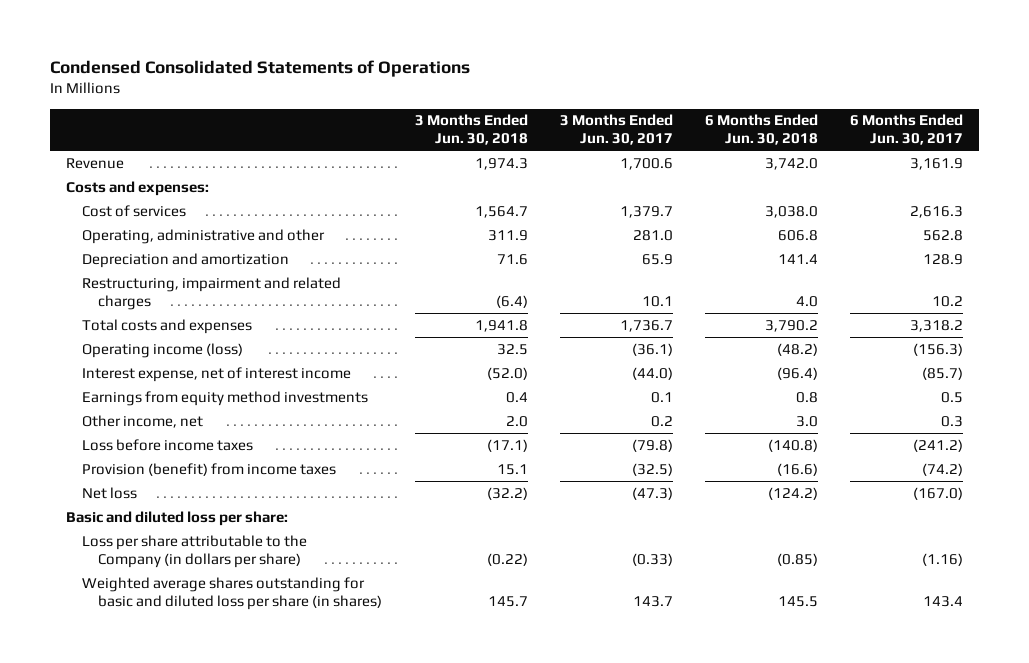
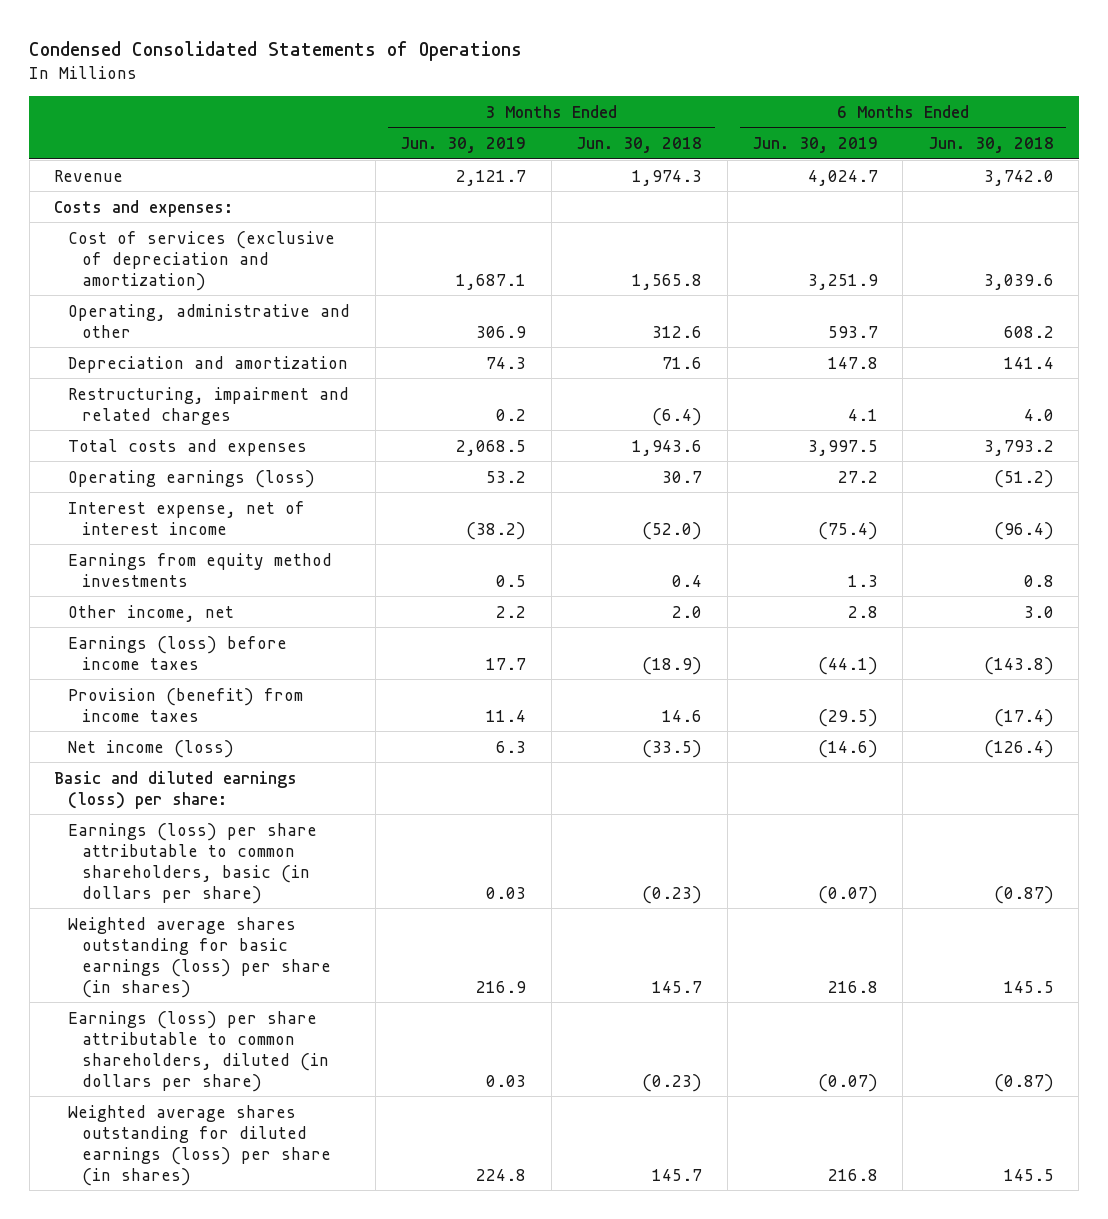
- | 3 Months Ended Jun. 30, 2018 | 3 Months Ended Jun. 30, 2017 | 6 Months Ended Jun. 30, 2018 | 6 Months Ended Jun. 30, 2017
+ | 3 Months Ended Jun. 30, 2019 | 3 Months Ended Jun. 30, 2018 | 6 Months Ended Jun. 30, 2019 | 6 Months Ended Jun. 30, 2018
- Cost of services | 1,564.7 | 1,379.7 | 3,038.0 | 2,616.3
- Operating, administrative and other | 311.9 | 281.0 | 606.8 | 562.8
+ Cost of services (exclusive of depreciation and amortization) | 1,687.1 | 1,565.8 | 3,251.9 | 3,039.6
+ Operating, administrative and other | 306.9 | 312.6 | 593.7 | 608.2
- Total costs and expenses | 1,941.8 | 1,736.7 | 3,790.2 | 3,318.2
- Operating income (loss) | 32.5 | (36.1) | (48.2) | (156.3)
+ Total costs and expenses | 2,068.5 | 1,943.6 | 3,997.5 | 3,793.2
+ Operating earnings (loss) | 53.2 | 30.7 | 27.2 | (51.2)
- Loss before income taxes | (17.1) | (79.8) | (140.8) | (241.2)
- Provision (benefit) from income taxes | 15.1 | (32.5) | (16.6) | (74.2)
- Net loss | (32.2) | (47.3) | (124.2) | (167.0)
- Basic and diluted loss per share:
- Loss per share attributable to the Company (in dollars per share) | (0.22) | (0.33) | (0.85) | (1.16)
- Weighted average shares outstanding for basic and diluted loss per share (in shares) | 145.7 | 143.7 | 145.5 | 143.4
+ Earnings (loss) before income taxes | 17.7 | (18.9) | (44.1) | (143.8)
+ Provision (benefit) from income taxes | 11.4 | 14.6 | (29.5) | (17.4)
+ Net income (loss) | 6.3 | (33.5) | (14.6) | (126.4)
+ Basic and diluted earnings (loss) per share:
+ Earnings (loss) per share attributable to common shareholders, basic (in dollars per share) | 0.03 | (0.23) | (0.07) | (0.87)
+ Weighted average shares outstanding for basic earnings (loss) per share (in shares) | 216.9 | 145.7 | 216.8 | 145.5
+ Earnings (loss) per share attributable to common shareholders, diluted (in dollars per share) | 0.03 | (0.23) | (0.07) | (0.87)
+ Weighted average shares outstanding for diluted earnings (loss) per share (in shares) | 224.8 | 145.7 | 216.8 | 145.5

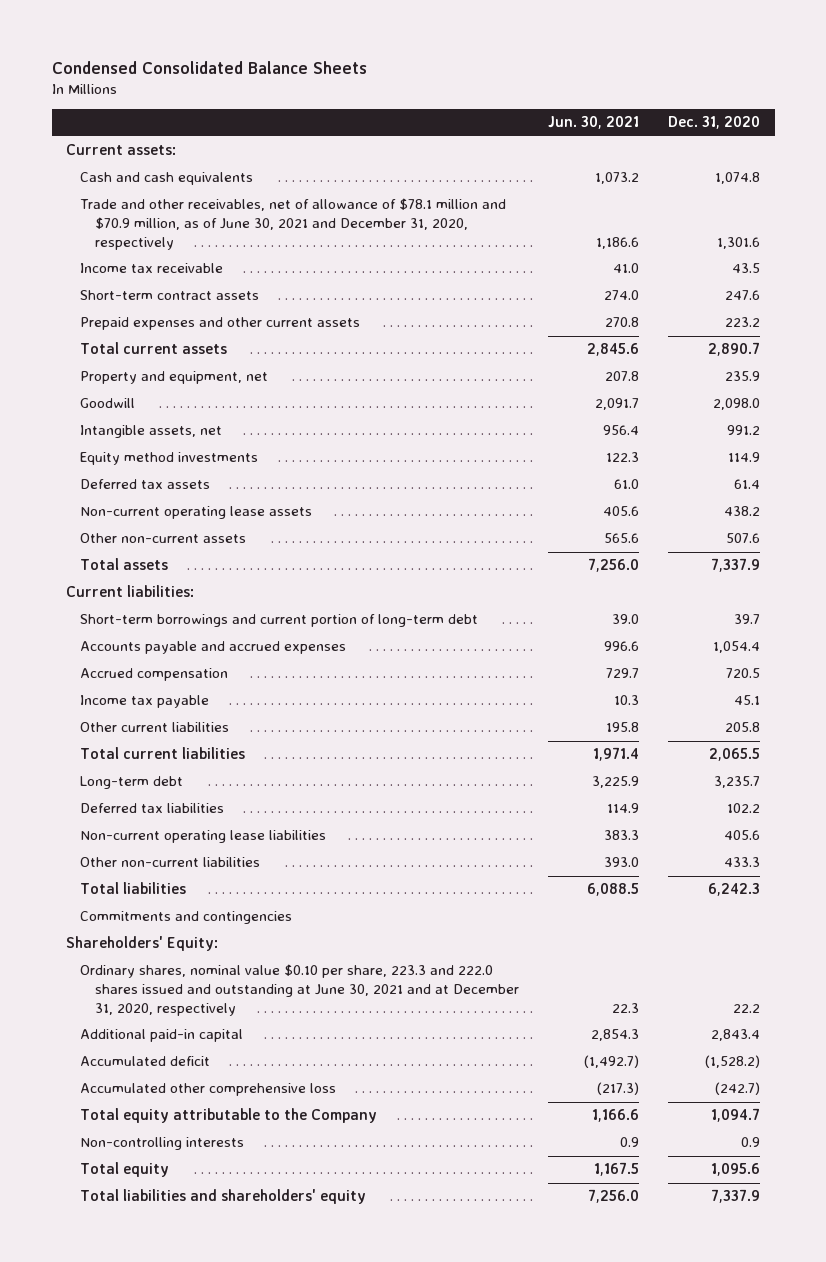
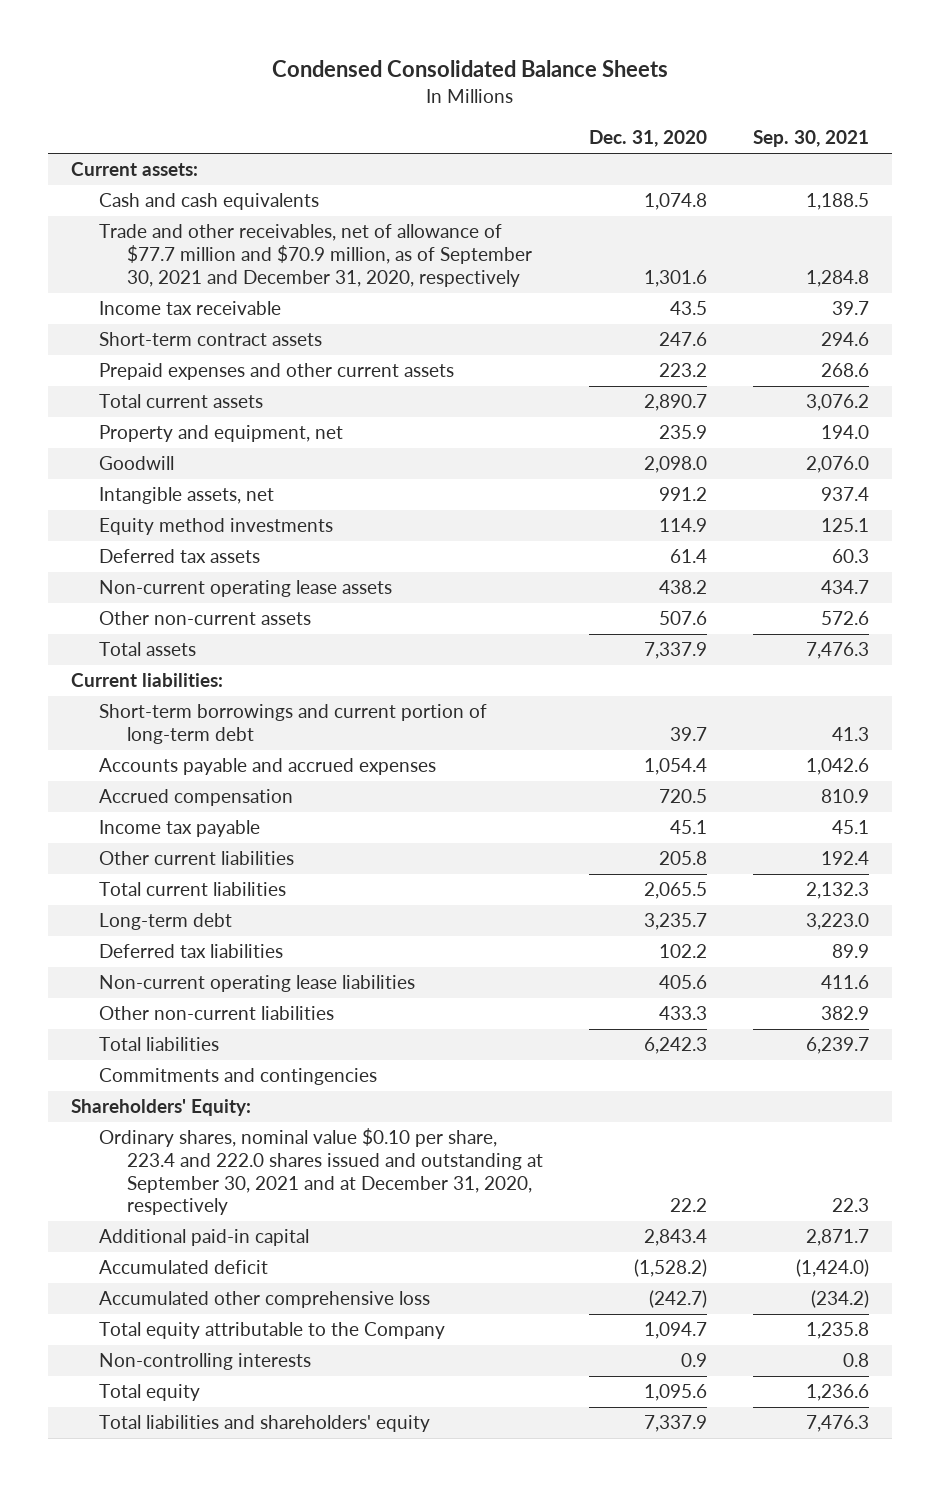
- | Jun. 30, 2021 | Dec. 31, 2020
+ | Dec. 31, 2020 | Sep. 30, 2021
- Trade and other receivables, net of allowance of $78.1 million and $70.9 million, as of June 30, 2021 and December 31, 2020, respectively | 1,186.6 | 1,301.6
+ Trade and other receivables, net of allowance of $77.7 million and $70.9 million, as of September 30, 2021 and December 31, 2020, respectively | 1,301.6 | 1,284.8
- Ordinary shares, nominal value $0.10 per share, 223.3 and 222.0 shares issued and outstanding at June 30, 2021 and at December 31, 2020, respectively | 22.3 | 22.2
+ Ordinary shares, nominal value $0.10 per share, 223.4 and 222.0 shares issued and outstanding at September 30, 2021 and at December 31, 2020, respectively | 22.2 | 22.3

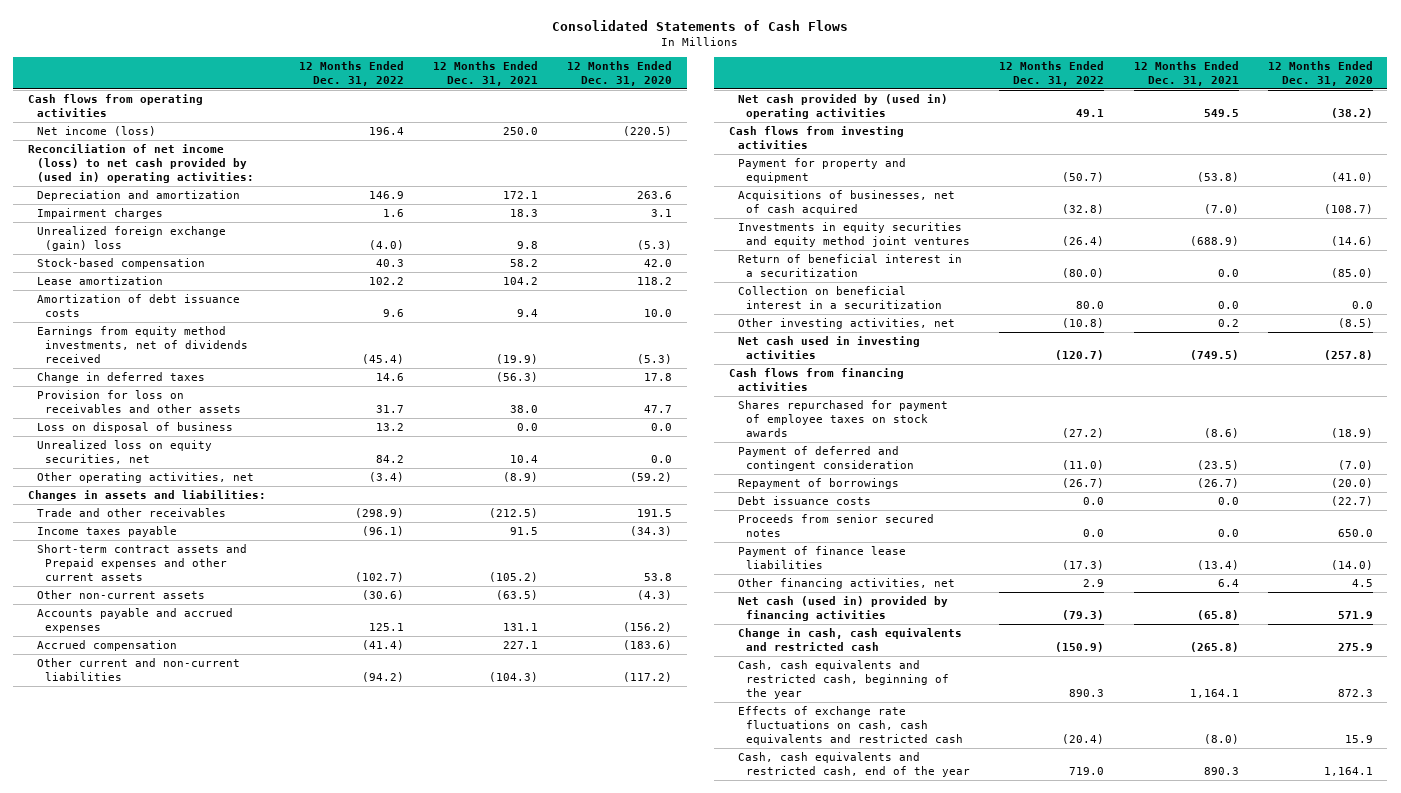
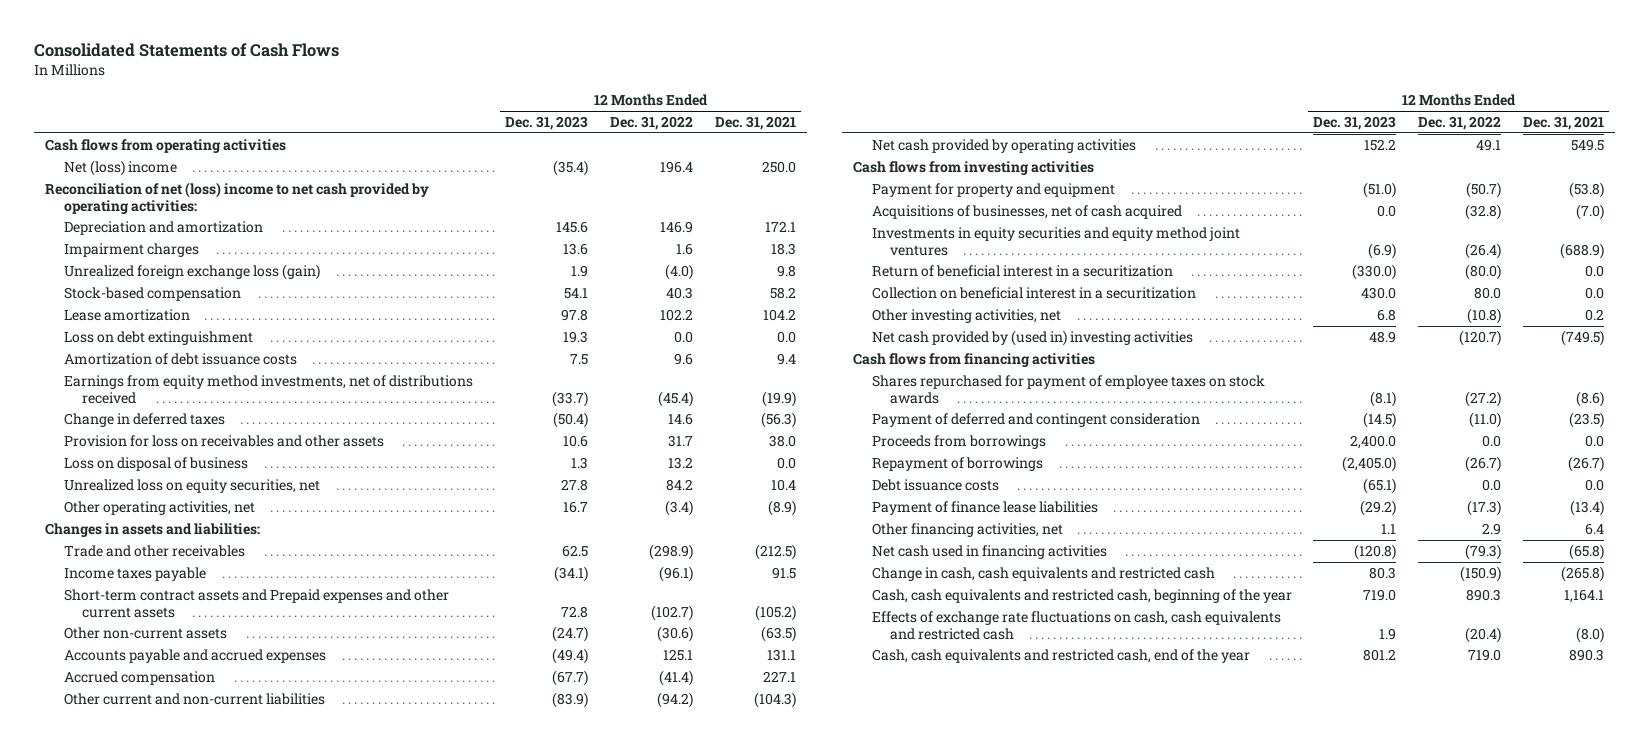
- | 12 Months Ended Dec. 31, 2022 | 12 Months Ended Dec. 31, 2021 | 12 Months Ended Dec. 31, 2020
+ | 12 Months Ended Dec. 31, 2023 | 12 Months Ended Dec. 31, 2022 | 12 Months Ended Dec. 31, 2021
- Net income (loss) | 196.4 | 250.0 | (220.5)
- Reconciliation of net income (loss) to net cash provided by (used in) operating activities:
+ Net (loss) income | (35.4) | 196.4 | 250.0
+ Reconciliation of net (loss) income to net cash provided by operating activities:
- Unrealized foreign exchange (gain) loss | (4.0) | 9.8 | (5.3)
+ Unrealized foreign exchange loss (gain) | 1.9 | (4.0) | 9.8
+ Loss on debt extinguishment | 19.3 | 0.0 | 0.0
- Earnings from equity method investments, net of dividends received | (45.4) | (19.9) | (5.3)
+ Earnings from equity method investments, net of distributions received | (33.7) | (45.4) | (19.9)
- Net cash provided by (used in) operating activities | 49.1 | 549.5 | (38.2)
+ Net cash provided by operating activities | 152.2 | 49.1 | 549.5
- Net cash used in investing activities | (120.7) | (749.5) | (257.8)
+ Net cash provided by (used in) investing activities | 48.9 | (120.7) | (749.5)
+ Proceeds from borrowings | 2,400.0 | 0.0 | 0.0
- Proceeds from senior secured notes | 0.0 | 0.0 | 650.0
- Net cash (used in) provided by financing activities | (79.3) | (65.8) | 571.9
+ Net cash used in financing activities | (120.8) | (79.3) | (65.8)

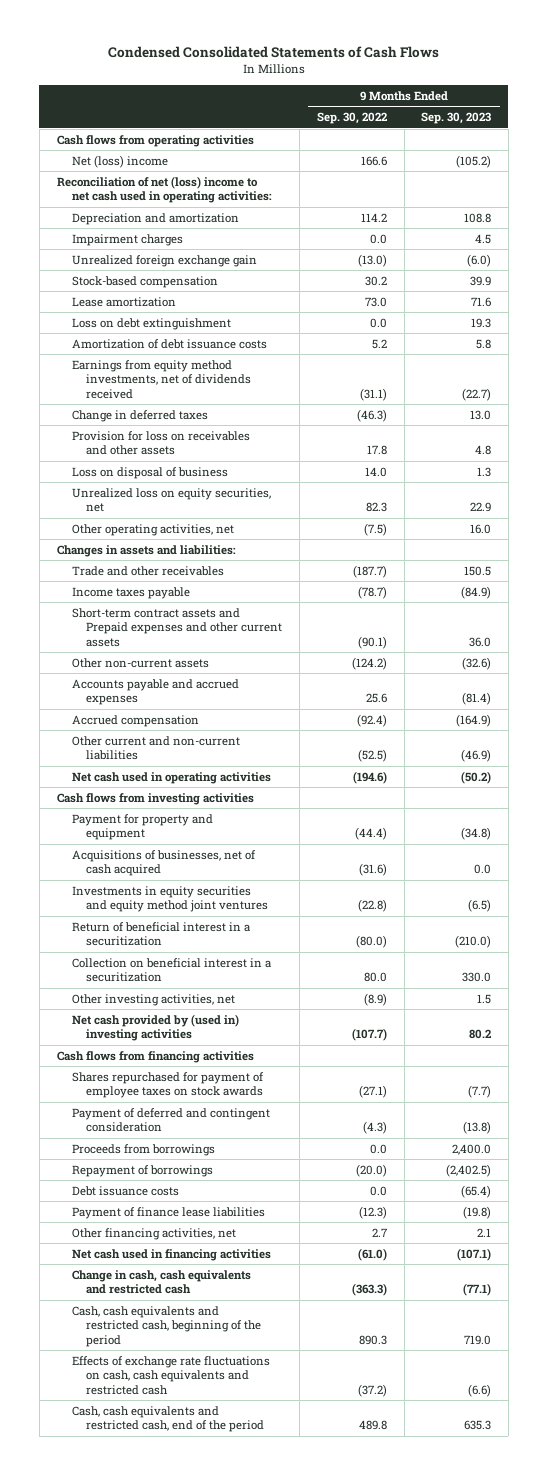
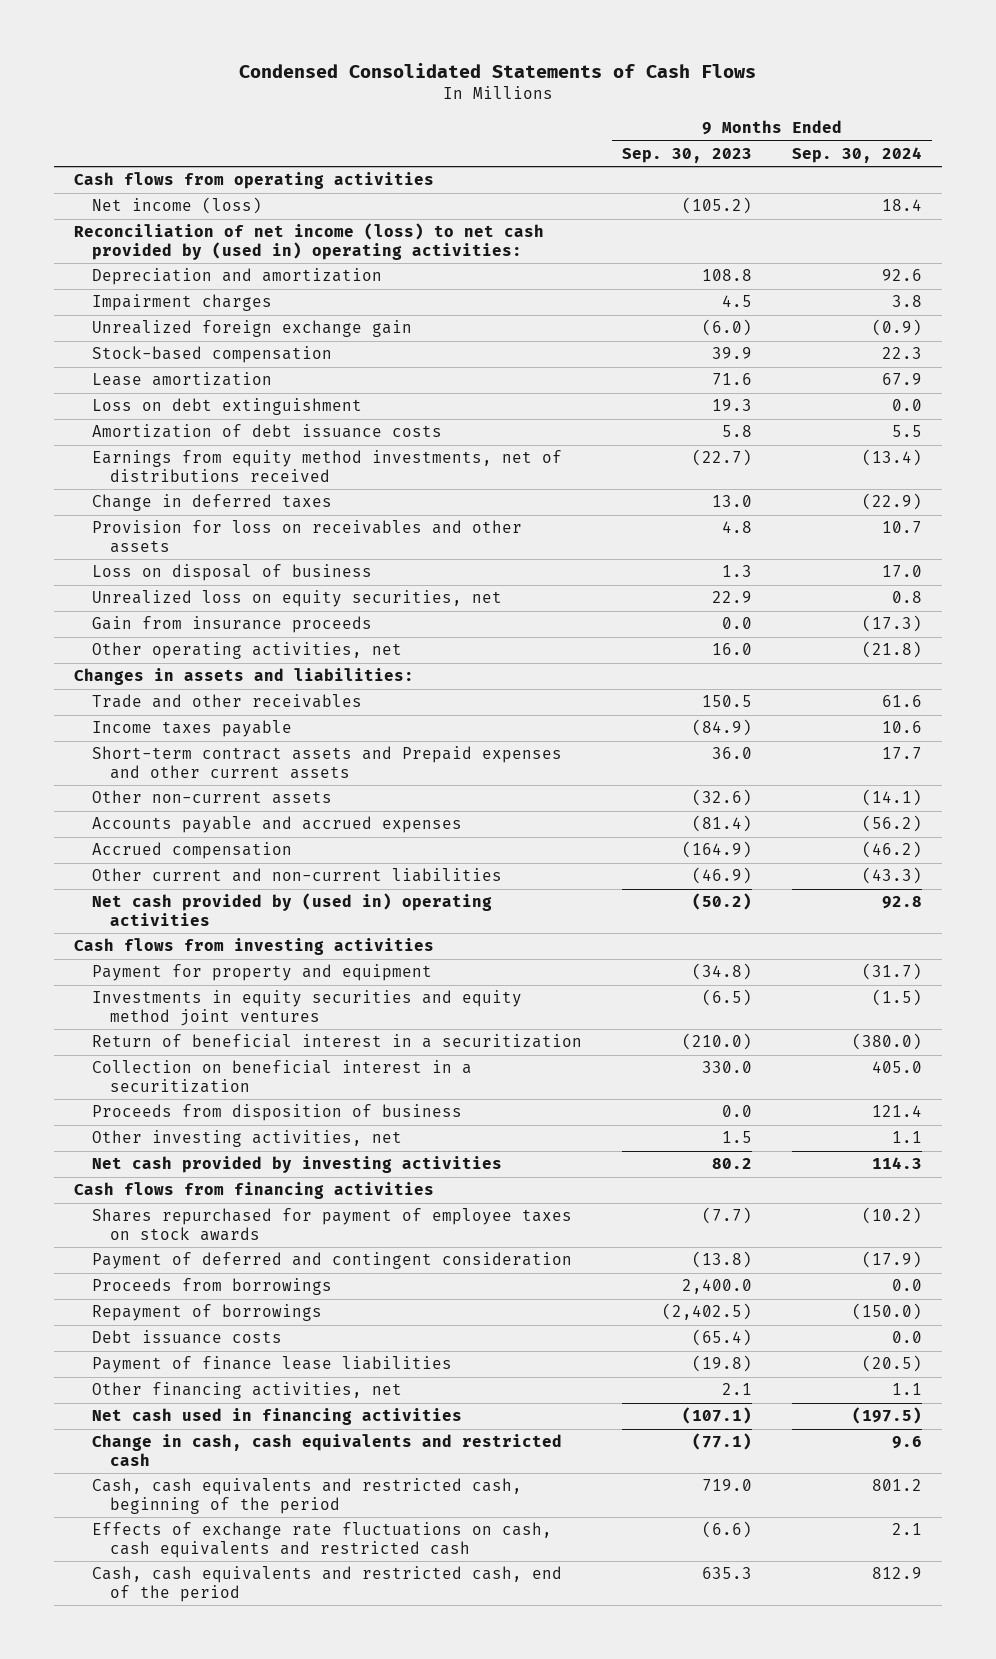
- | 9 Months Ended Sep. 30, 2022 | 9 Months Ended Sep. 30, 2023
+ | 9 Months Ended Sep. 30, 2023 | 9 Months Ended Sep. 30, 2024
- Net (loss) income | 166.6 | (105.2)
- Reconciliation of net (loss) income to net cash used in operating activities:
+ Net income (loss) | (105.2) | 18.4
+ Reconciliation of net income (loss) to net cash provided by (used in) operating activities:
- Earnings from equity method investments, net of dividends received | (31.1) | (22.7)
+ Earnings from equity method investments, net of distributions received | (22.7) | (13.4)
+ Gain from insurance proceeds | 0.0 | (17.3)
- Net cash used in operating activities | (194.6) | (50.2)
+ Net cash provided by (used in) operating activities | (50.2) | 92.8
- Acquisitions of businesses, net of cash acquired | (31.6) | 0.0
+ Proceeds from disposition of business | 0.0 | 121.4
- Net cash provided by (used in) investing activities | (107.7) | 80.2
+ Net cash provided by investing activities | 80.2 | 114.3

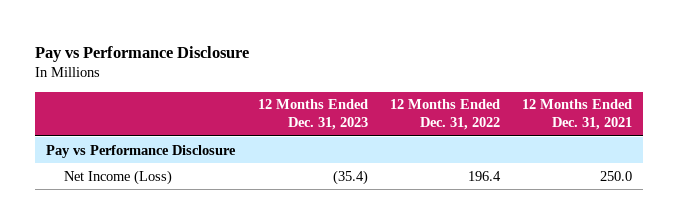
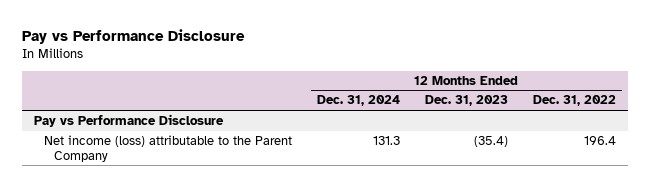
- | 12 Months Ended Dec. 31, 2023 | 12 Months Ended Dec. 31, 2022 | 12 Months Ended Dec. 31, 2021
+ | 12 Months Ended Dec. 31, 2024 | 12 Months Ended Dec. 31, 2023 | 12 Months Ended Dec. 31, 2022
- Net Income (Loss) | (35.4) | 196.4 | 250.0
+ Net income (loss) attributable to the Parent Company | 131.3 | (35.4) | 196.4

